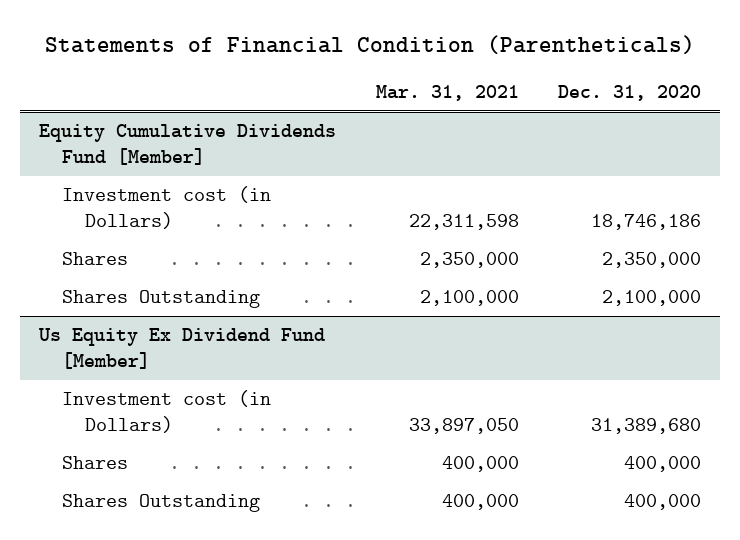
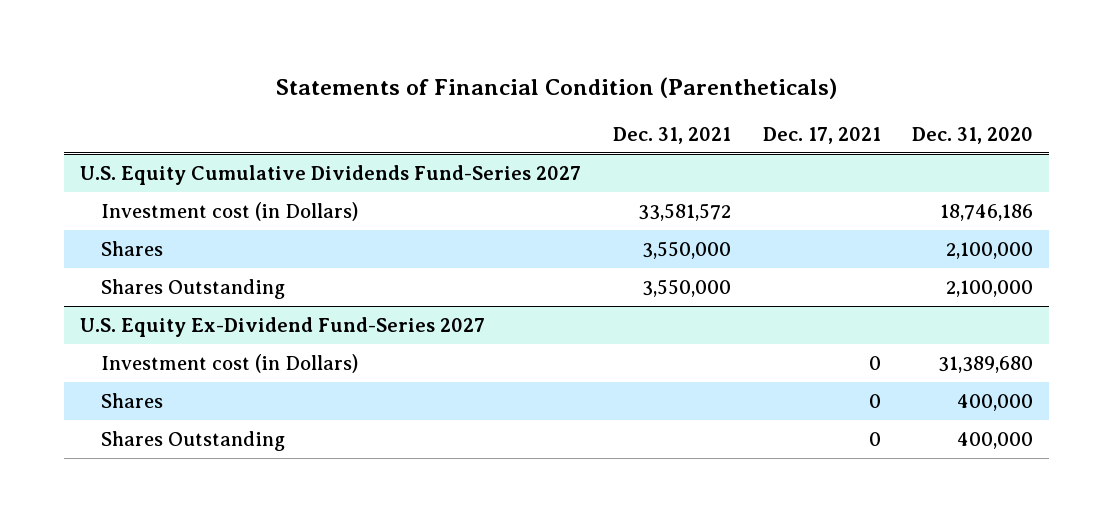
- | Mar. 31, 2021 | Dec. 31, 2020
+ | Dec. 31, 2021 | Dec. 17, 2021 | Dec. 31, 2020
- Equity Cumulative Dividends Fund [Member]
+ U.S. Equity Cumulative Dividends Fund-Series 2027
- Shares | 2,350,000 | 2,350,000
+ Shares | 3,550,000 | | 2,100,000
- Us Equity Ex Dividend Fund [Member]
+ U.S. Equity Ex-Dividend Fund-Series 2027

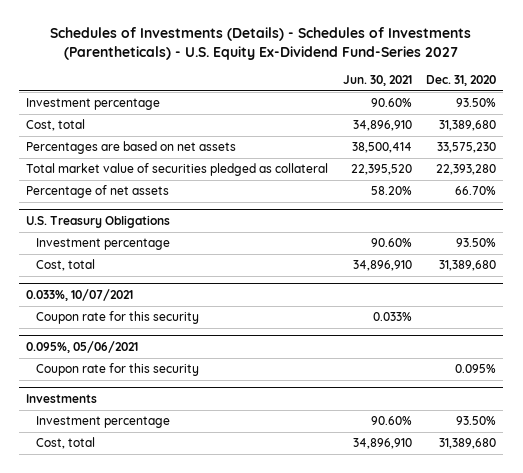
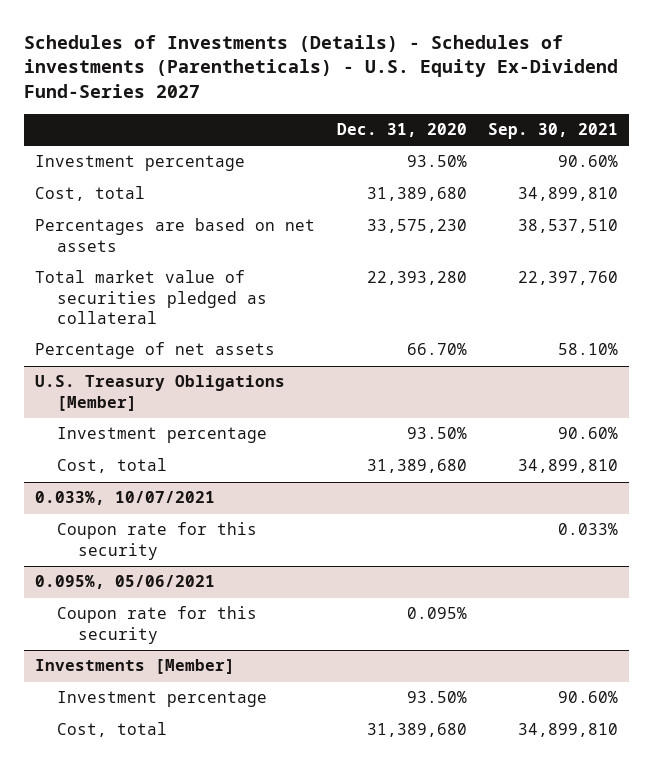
- Schedules of Investments (Details) - Schedules of Investments (Parentheticals) - U.S. Equity Ex-Dividend Fund-Series 2027
+ Schedules of Investments (Details) - Schedules of investments (Parentheticals) - U.S. Equity Ex-Dividend Fund-Series 2027
- | Jun. 30, 2021 | Dec. 31, 2020
+ | Dec. 31, 2020 | Sep. 30, 2021
- U.S. Treasury Obligations
+ U.S. Treasury Obligations [Member]
- Investments
+ Investments [Member]

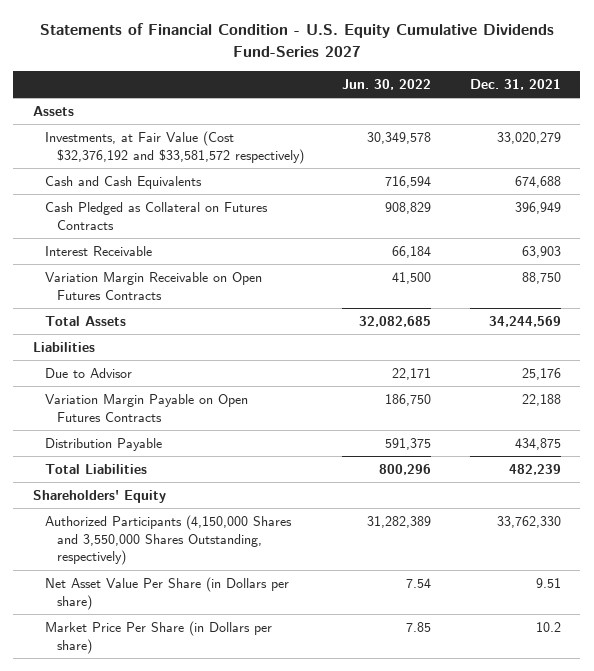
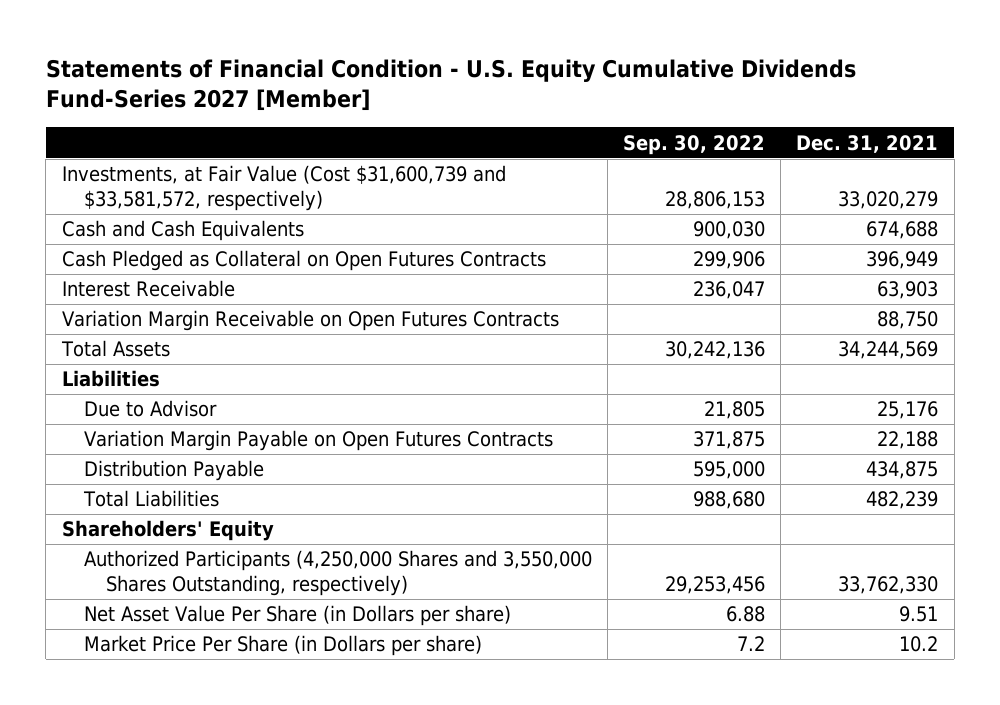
- Statements of Financial Condition - U.S. Equity Cumulative Dividends Fund-Series 2027
+ Statements of Financial Condition - U.S. Equity Cumulative Dividends Fund-Series 2027 [Member]
- | Jun. 30, 2022 | Dec. 31, 2021
+ | Sep. 30, 2022 | Dec. 31, 2021
- Assets
- Investments, at Fair Value (Cost $32,376,192 and $33,581,572 respectively) | 30,349,578 | 33,020,279
+ Investments, at Fair Value (Cost $31,600,739 and $33,581,572, respectively) | 28,806,153 | 33,020,279
- Cash Pledged as Collateral on Futures Contracts | 908,829 | 396,949
+ Cash Pledged as Collateral on Open Futures Contracts | 299,906 | 396,949
- Authorized Participants (4,150,000 Shares and 3,550,000 Shares Outstanding, respectively) | 31,282,389 | 33,762,330
+ Authorized Participants (4,250,000 Shares and 3,550,000 Shares Outstanding, respectively) | 29,253,456 | 33,762,330

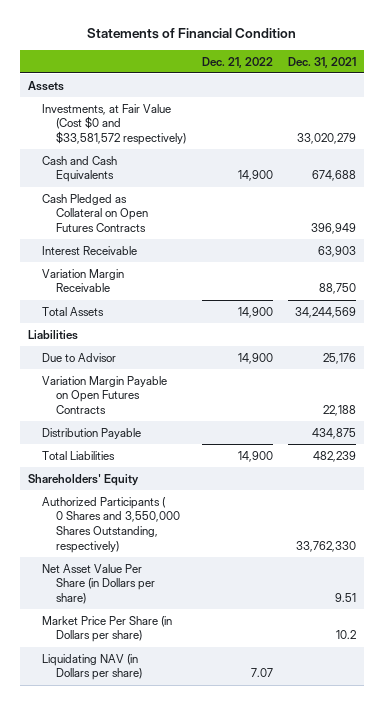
- Statements of Financial Condition - U.S. Equity Cumulative Dividends Fund-Series 2027 [Member]
+ Statements of Financial Condition
- | Sep. 30, 2022 | Dec. 31, 2021
+ | Dec. 21, 2022 | Dec. 31, 2021
- Investments, at Fair Value (Cost $31,600,739 and $33,581,572, respectively) | 28,806,153 | 33,020,279
+ Assets
+ Investments, at Fair Value (Cost $0 and $33,581,572 respectively) | | 33,020,279
- Variation Margin Receivable on Open Futures Contracts | | 88,750
+ Variation Margin Receivable | | 88,750
- Authorized Participants (4,250,000 Shares and 3,550,000 Shares Outstanding, respectively) | 29,253,456 | 33,762,330
+ Authorized Participants ( 0 Shares and 3,550,000 Shares Outstanding, respectively) | | 33,762,330
+ Liquidating NAV (in Dollars per share) | 7.07 |

